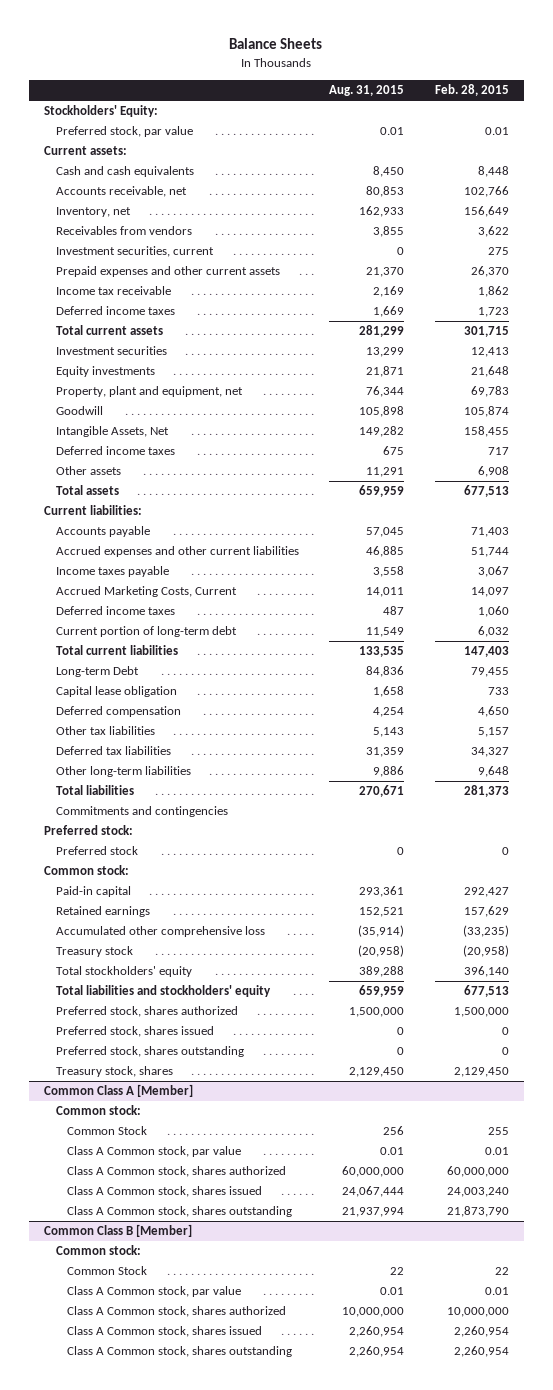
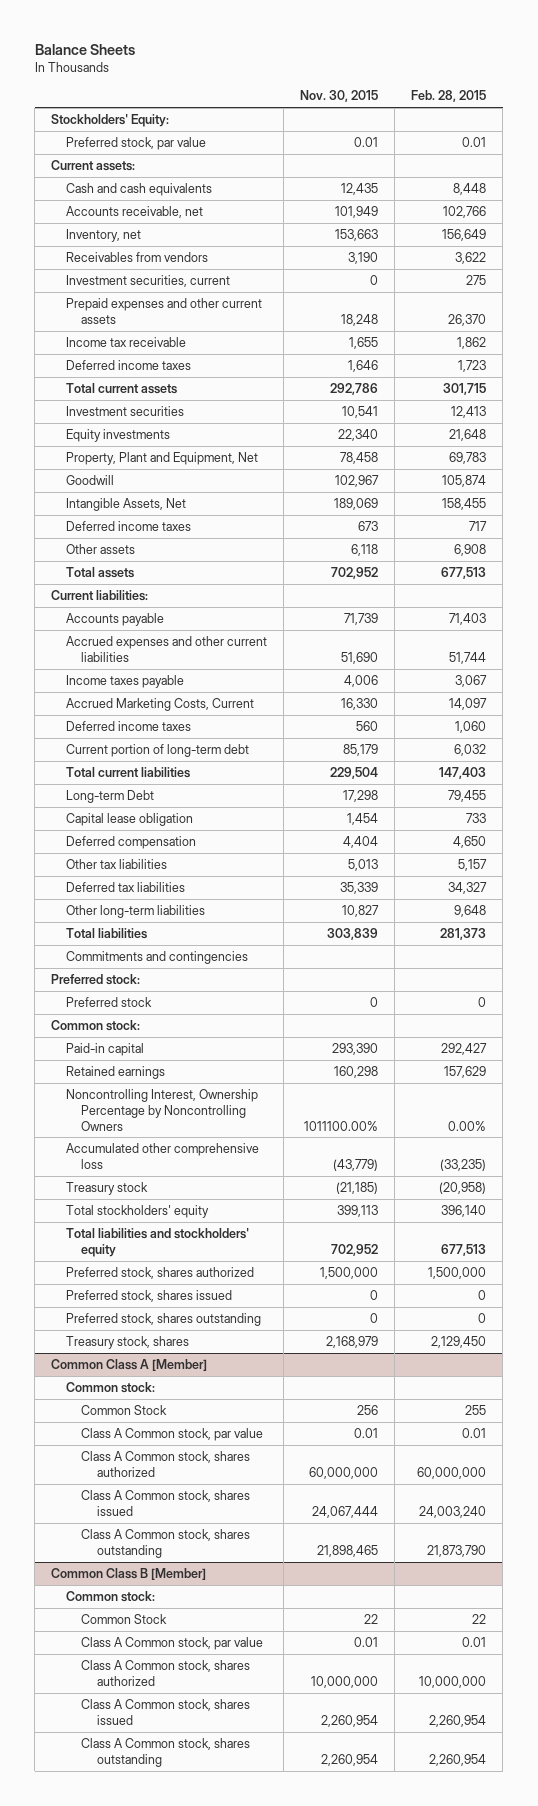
- | Aug. 31, 2015 | Feb. 28, 2015
+ | Nov. 30, 2015 | Feb. 28, 2015
- Property, plant and equipment, net | 76,344 | 69,783
+ Property, Plant and Equipment, Net | 78,458 | 69,783
+ Noncontrolling Interest, Ownership Percentage by Noncontrolling Owners | 1011100.00% | 0.00%

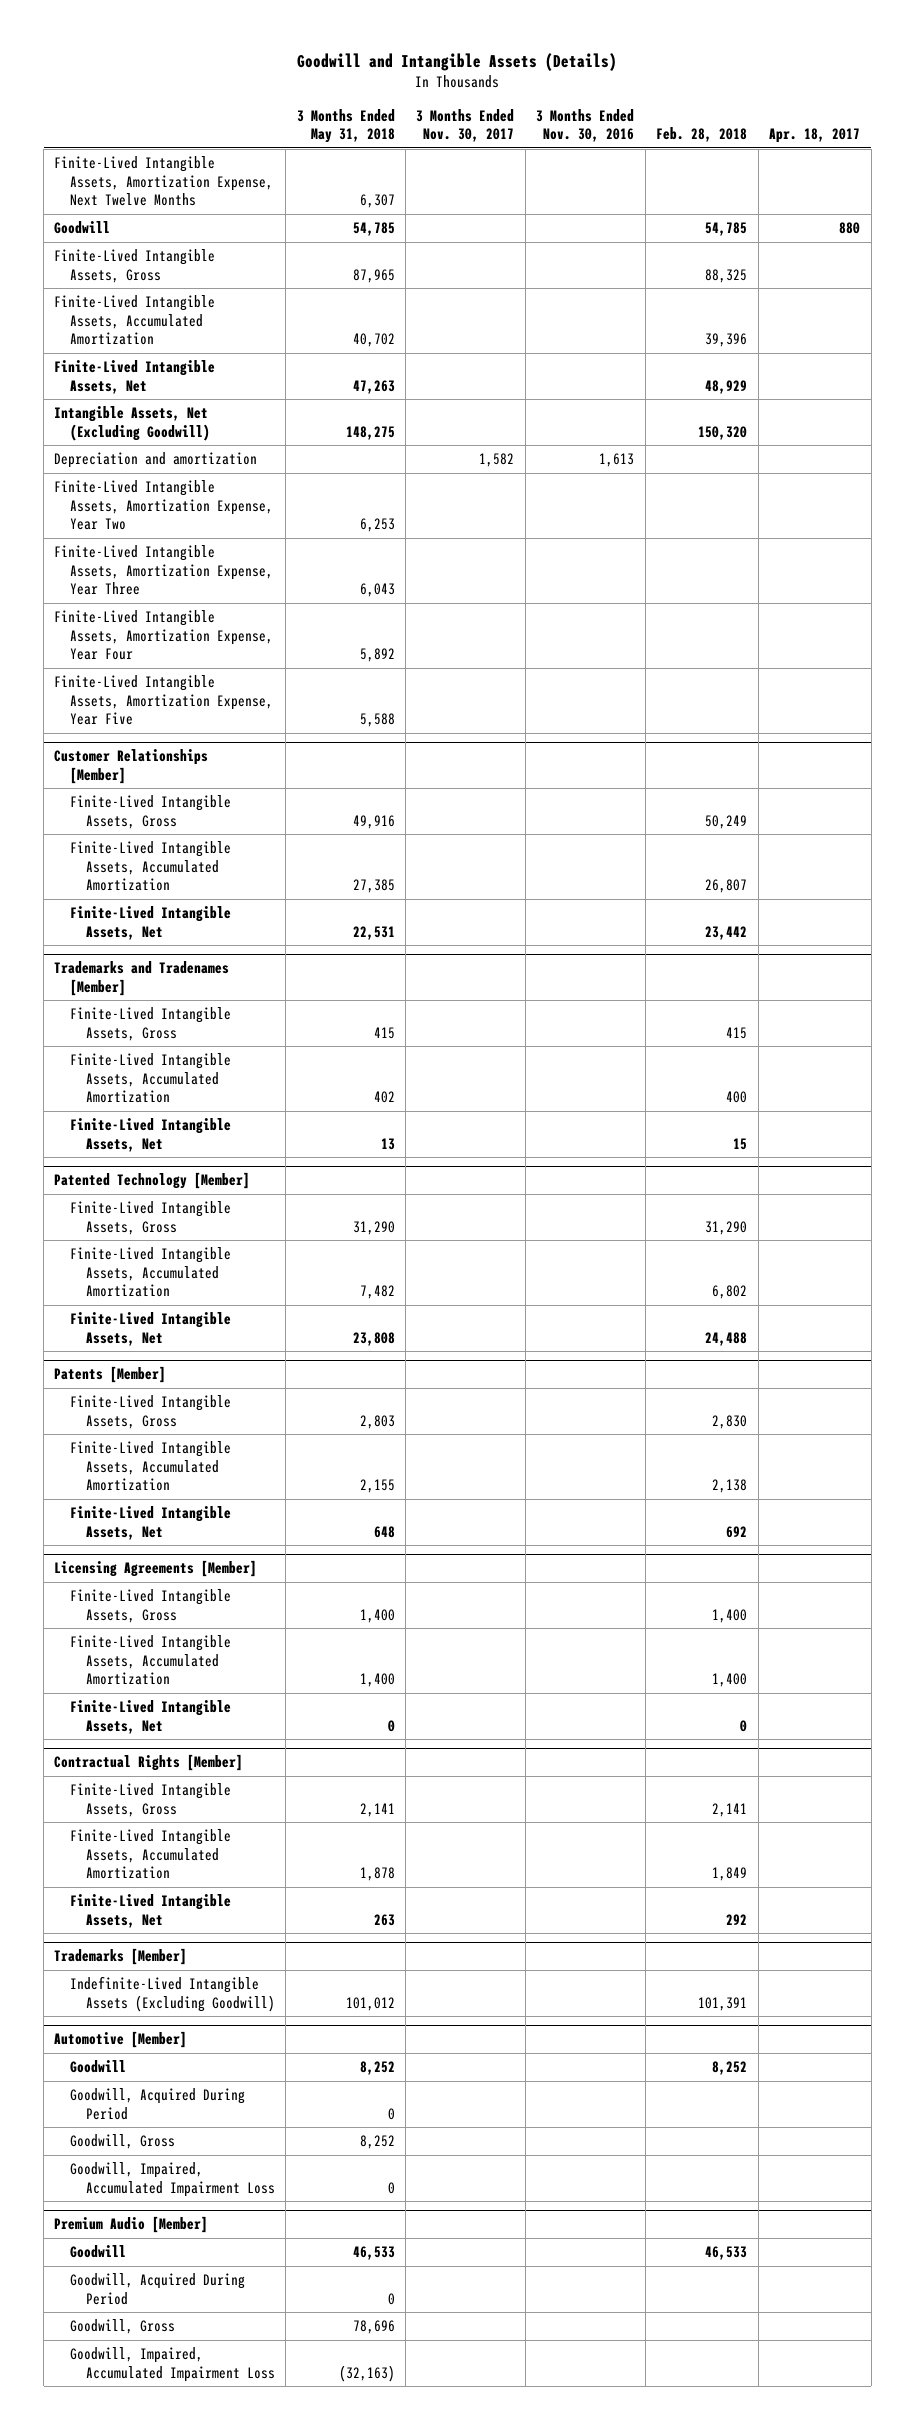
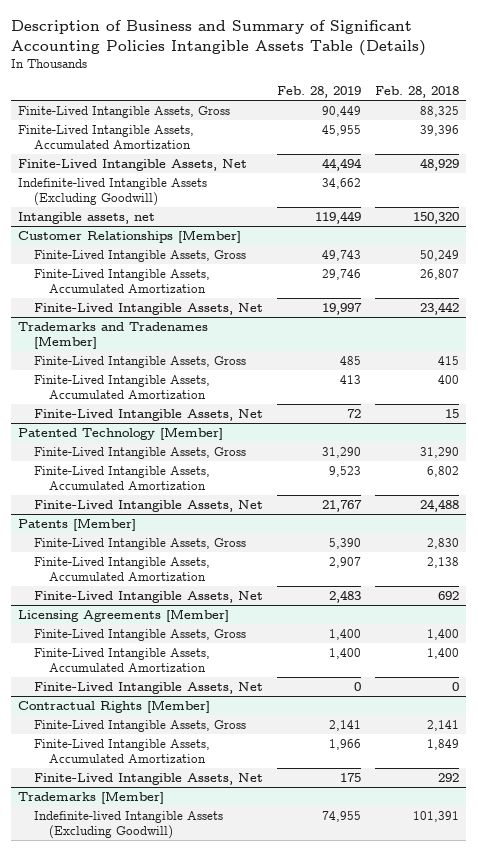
- Goodwill and Intangible Assets (Details)
+ Description of Business and Summary of Significant Accounting Policies Intangible Assets Table (Details)
- | 3 Months Ended May 31, 2018 | 3 Months Ended Nov. 30, 2017 | 3 Months Ended Nov. 30, 2016 | Feb. 28, 2018 | Apr. 18, 2017
+ | Feb. 28, 2019 | Feb. 28, 2018
- Finite-Lived Intangible Assets, Amortization Expense, Next Twelve Months | 6,307 | | | |
- Goodwill | 54,785 | | | 54,785 | 880
- Intangible Assets, Net (Excluding Goodwill) | 148,275 | | | 150,320 |
- Depreciation and amortization | | 1,582 | 1,613 | |
- Finite-Lived Intangible Assets, Amortization Expense, Year Two | 6,253 | | | |
- Finite-Lived Intangible Assets, Amortization Expense, Year Three | 6,043 | | | |
- Finite-Lived Intangible Assets, Amortization Expense, Year Four | 5,892 | | | |
- Finite-Lived Intangible Assets, Amortization Expense, Year Five | 5,588 | | | |
+ Indefinite-lived Intangible Assets (Excluding Goodwill) | 34,662 |
+ Intangible assets, net | 119,449 | 150,320
@ Trademarks [Member]
- Indefinite-Lived Intangible Assets (Excluding Goodwill) | 101,012 | | | 101,391 |
- Automotive [Member]
- Goodwill | 8,252 | | | 8,252 |
- Goodwill, Acquired During Period | 0 | | | |
- Goodwill, Gross | 8,252 | | | |
- Goodwill, Impaired, Accumulated Impairment Loss | 0 | | | |
- Premium Audio [Member]
- Goodwill | 46,533 | | | 46,533 |
- Goodwill, Acquired During Period | 0 | | | |
- Goodwill, Gross | 78,696 | | | |
- Goodwill, Impaired, Accumulated Impairment Loss | (32,163) | | | |
@ Trademarks [Member]
+ Indefinite-lived Intangible Assets (Excluding Goodwill) | 74,955 | 101,391

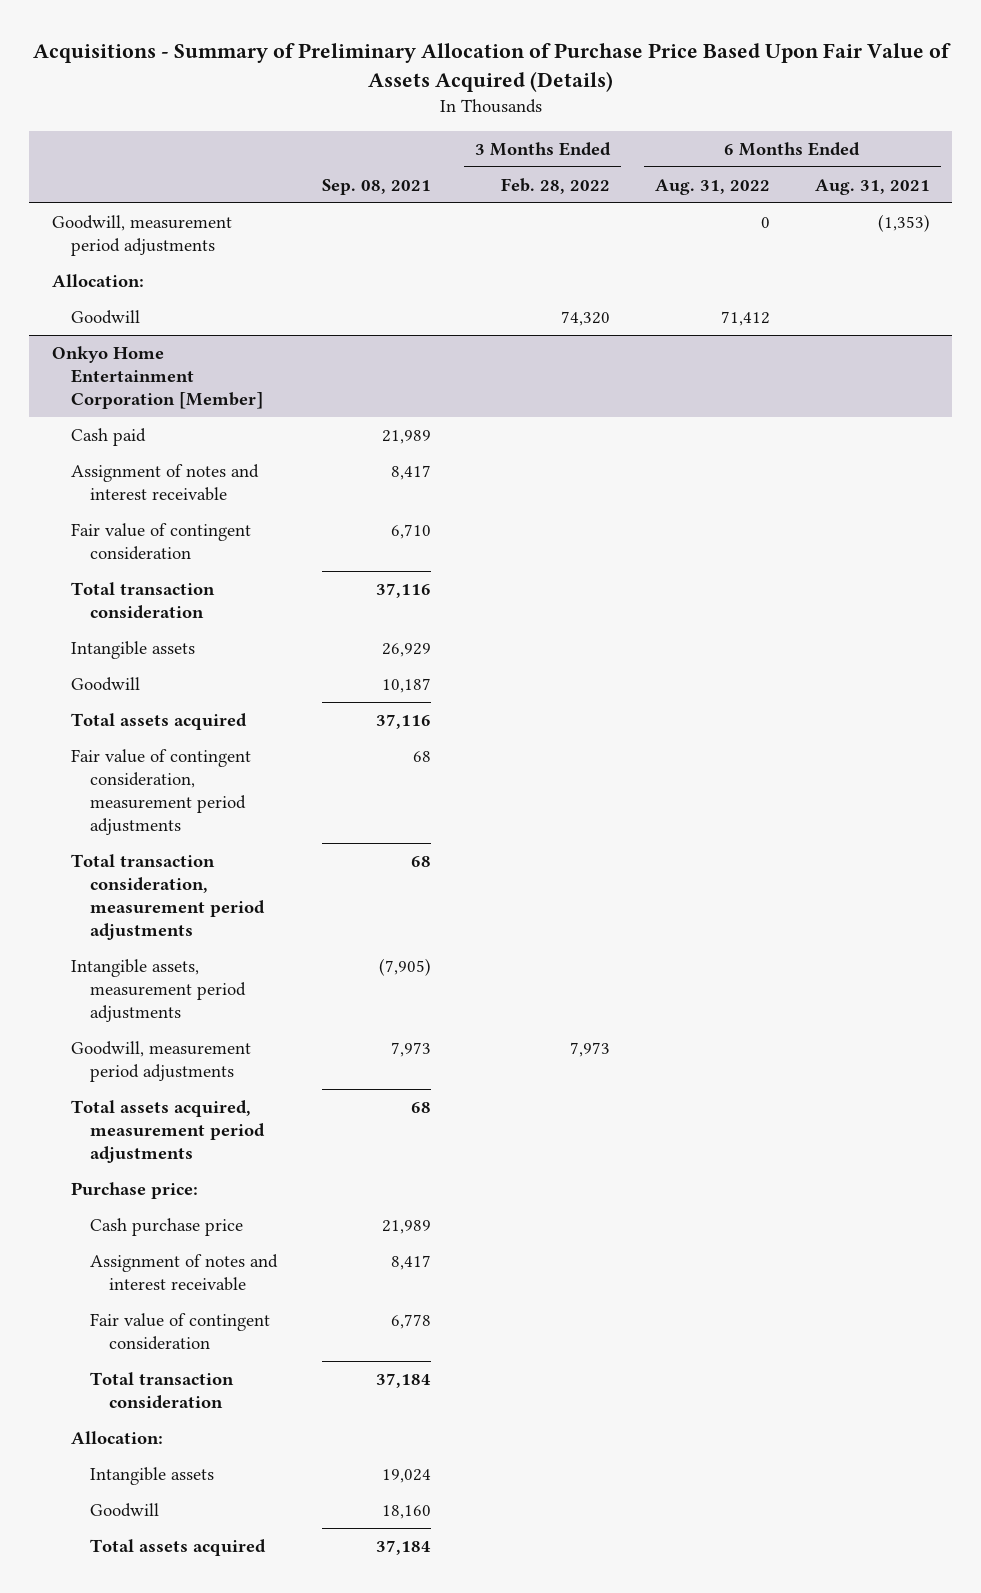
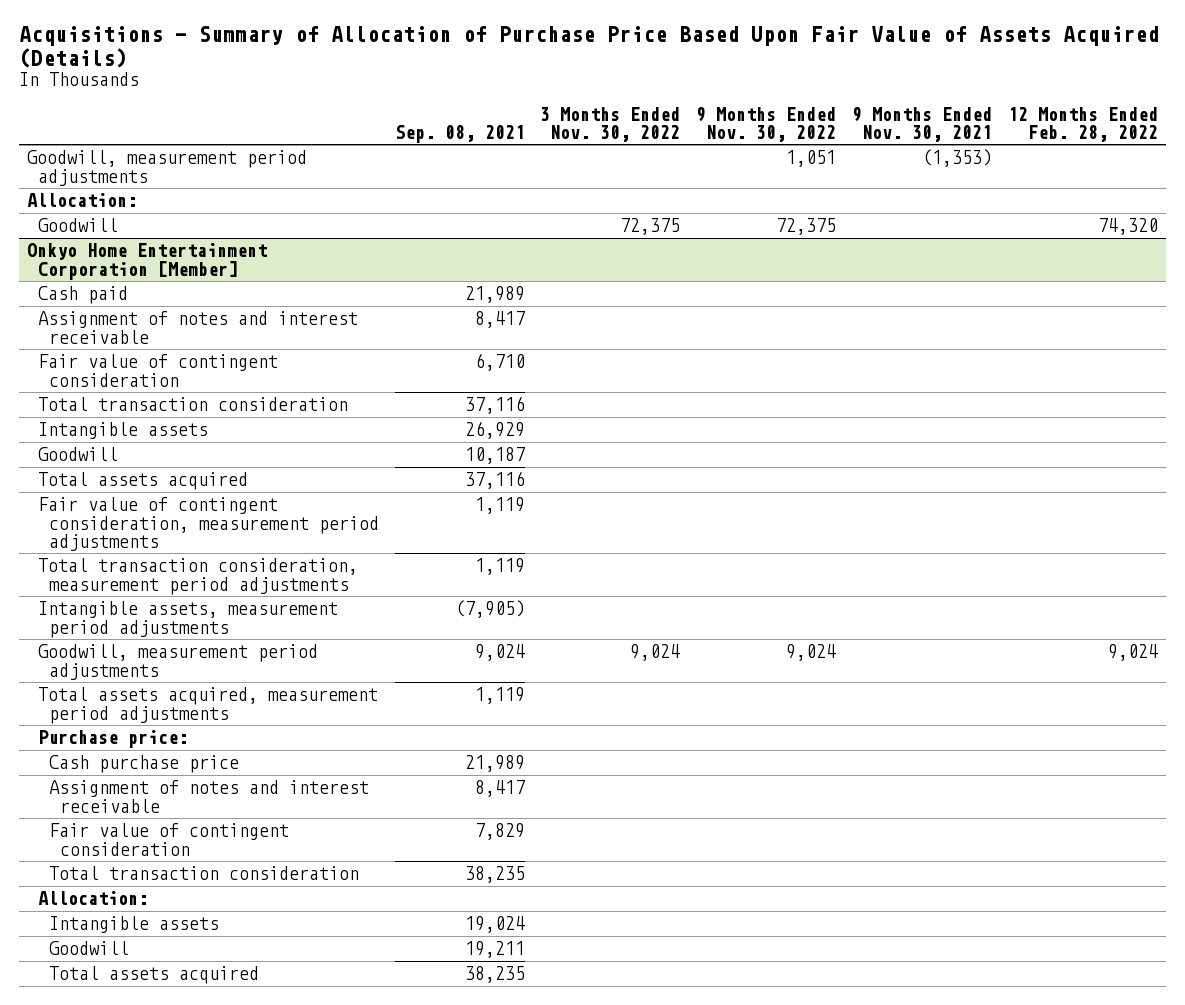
- Acquisitions - Summary of Preliminary Allocation of Purchase Price Based Upon Fair Value of Assets Acquired (Details)
+ Acquisitions - Summary of Allocation of Purchase Price Based Upon Fair Value of Assets Acquired (Details)
- | Sep. 08, 2021 | 3 Months Ended Feb. 28, 2022 | 6 Months Ended Aug. 31, 2022 | 6 Months Ended Aug. 31, 2021
+ | Sep. 08, 2021 | 3 Months Ended Nov. 30, 2022 | 9 Months Ended Nov. 30, 2022 | 9 Months Ended Nov. 30, 2021 | 12 Months Ended Feb. 28, 2022
@ Onkyo Home Entertainment Corporation [Member]
- Fair value of contingent consideration, measurement period adjustments | 68 | | |
- Total transaction consideration, measurement period adjustments | 68 | | |
+ Fair value of contingent consideration, measurement period adjustments | 1,119 | | | |
+ Total transaction consideration, measurement period adjustments | 1,119 | | | |
- Goodwill, measurement period adjustments | 7,973 | 7,973 | |
- Total assets acquired, measurement period adjustments | 68 | | |
+ Goodwill, measurement period adjustments | 9,024 | 9,024 | 9,024 | | 9,024
+ Total assets acquired, measurement period adjustments | 1,119 | | | |
- Fair value of contingent consideration | 6,778 | | |
- Total transaction consideration | 37,184 | | |
+ Fair value of contingent consideration | 7,829 | | | |
+ Total transaction consideration | 38,235 | | | |
- Goodwill | 18,160 | | |
- Total assets acquired | 37,184 | | |
+ Goodwill | 19,211 | | | |
+ Total assets acquired | 38,235 | | | |

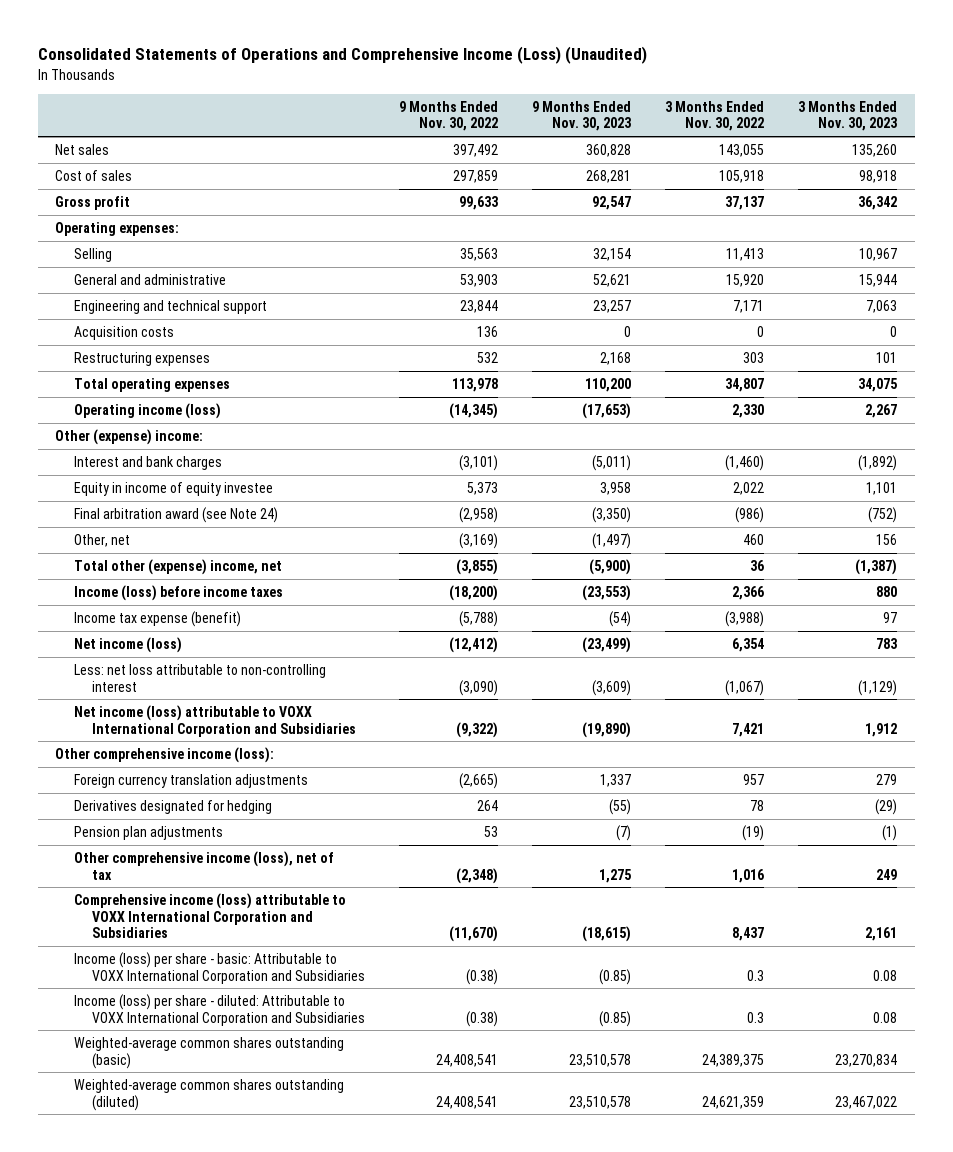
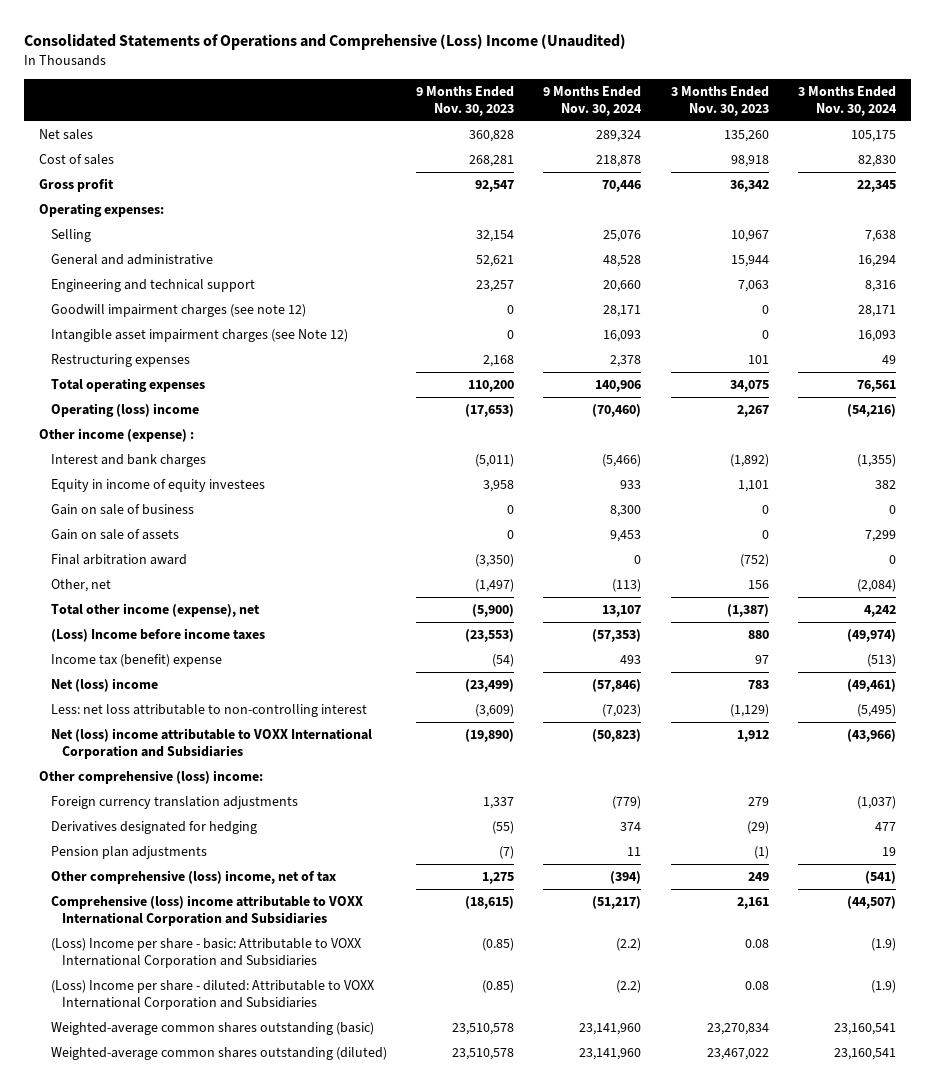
- Consolidated Statements of Operations and Comprehensive Income (Loss) (Unaudited)
+ Consolidated Statements of Operations and Comprehensive (Loss) Income (Unaudited)
- | 9 Months Ended Nov. 30, 2022 | 9 Months Ended Nov. 30, 2023 | 3 Months Ended Nov. 30, 2022 | 3 Months Ended Nov. 30, 2023
+ | 9 Months Ended Nov. 30, 2023 | 9 Months Ended Nov. 30, 2024 | 3 Months Ended Nov. 30, 2023 | 3 Months Ended Nov. 30, 2024
- Acquisition costs | 136 | 0 | 0 | 0
+ Goodwill impairment charges (see note 12) | 0 | 28,171 | 0 | 28,171
+ Intangible asset impairment charges (see Note 12) | 0 | 16,093 | 0 | 16,093
- Operating income (loss) | (14,345) | (17,653) | 2,330 | 2,267
- Other (expense) income:
+ Operating (loss) income | (17,653) | (70,460) | 2,267 | (54,216)
+ Other income (expense) :
- Equity in income of equity investee | 5,373 | 3,958 | 2,022 | 1,101
- Final arbitration award (see Note 24) | (2,958) | (3,350) | (986) | (752)
+ Equity in income of equity investees | 3,958 | 933 | 1,101 | 382
+ Gain on sale of business | 0 | 8,300 | 0 | 0
+ Gain on sale of assets | 0 | 9,453 | 0 | 7,299
+ Final arbitration award | (3,350) | 0 | (752) | 0
- Total other (expense) income, net | (3,855) | (5,900) | 36 | (1,387)
- Income (loss) before income taxes | (18,200) | (23,553) | 2,366 | 880
- Income tax expense (benefit) | (5,788) | (54) | (3,988) | 97
- Net income (loss) | (12,412) | (23,499) | 6,354 | 783
+ Total other income (expense), net | (5,900) | 13,107 | (1,387) | 4,242
+ (Loss) Income before income taxes | (23,553) | (57,353) | 880 | (49,974)
+ Income tax (benefit) expense | (54) | 493 | 97 | (513)
+ Net (loss) income | (23,499) | (57,846) | 783 | (49,461)
- Net income (loss) attributable to VOXX International Corporation and Subsidiaries | (9,322) | (19,890) | 7,421 | 1,912
- Other comprehensive income (loss):
+ Net (loss) income attributable to VOXX International Corporation and Subsidiaries | (19,890) | (50,823) | 1,912 | (43,966)
+ Other comprehensive (loss) income:
- Other comprehensive income (loss), net of tax | (2,348) | 1,275 | 1,016 | 249
- Comprehensive income (loss) attributable to VOXX International Corporation and Subsidiaries | (11,670) | (18,615) | 8,437 | 2,161
- Income (loss) per share - basic: Attributable to VOXX International Corporation and Subsidiaries | (0.38) | (0.85) | 0.3 | 0.08
- Income (loss) per share - diluted: Attributable to VOXX International Corporation and Subsidiaries | (0.38) | (0.85) | 0.3 | 0.08
+ Other comprehensive (loss) income, net of tax | 1,275 | (394) | 249 | (541)
+ Comprehensive (loss) income attributable to VOXX International Corporation and Subsidiaries | (18,615) | (51,217) | 2,161 | (44,507)
+ (Loss) Income per share - basic: Attributable to VOXX International Corporation and Subsidiaries | (0.85) | (2.2) | 0.08 | (1.9)
+ (Loss) Income per share - diluted: Attributable to VOXX International Corporation and Subsidiaries | (0.85) | (2.2) | 0.08 | (1.9)

